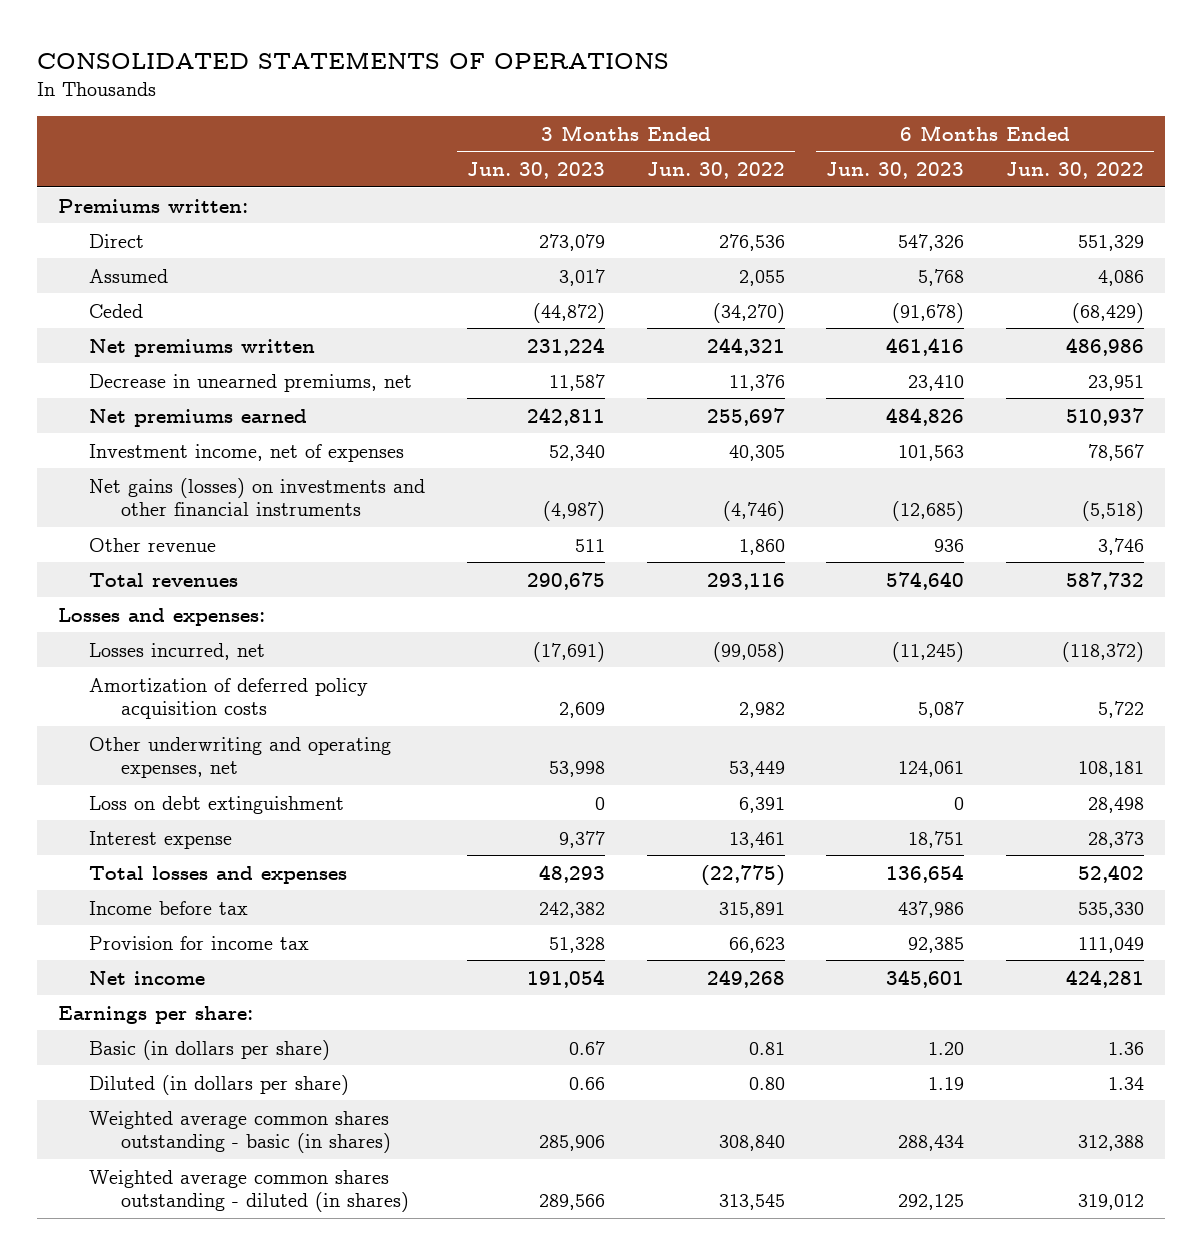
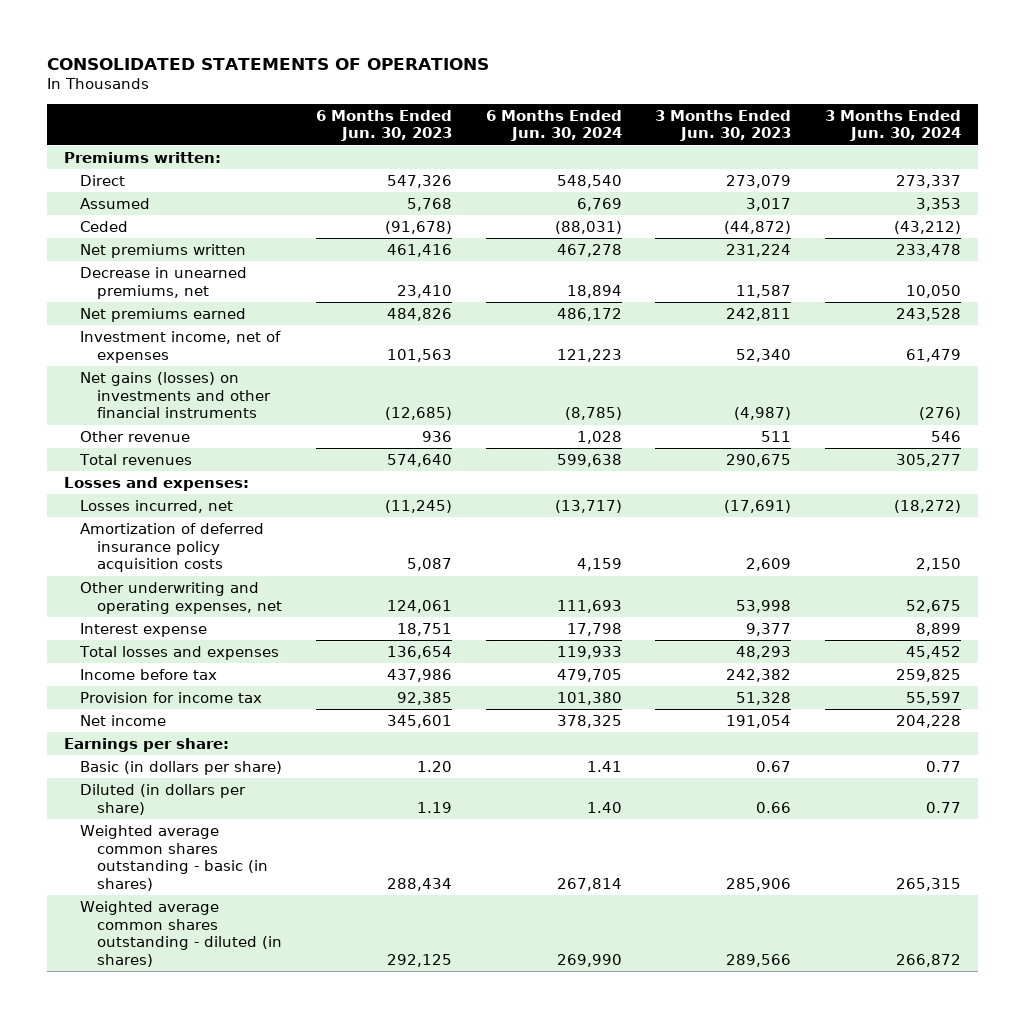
- | 3 Months Ended Jun. 30, 2023 | 3 Months Ended Jun. 30, 2022 | 6 Months Ended Jun. 30, 2023 | 6 Months Ended Jun. 30, 2022
+ | 6 Months Ended Jun. 30, 2023 | 6 Months Ended Jun. 30, 2024 | 3 Months Ended Jun. 30, 2023 | 3 Months Ended Jun. 30, 2024
- Amortization of deferred policy acquisition costs | 2,609 | 2,982 | 5,087 | 5,722
+ Amortization of deferred insurance policy acquisition costs | 5,087 | 4,159 | 2,609 | 2,150
- Loss on debt extinguishment | 0 | 6,391 | 0 | 28,498

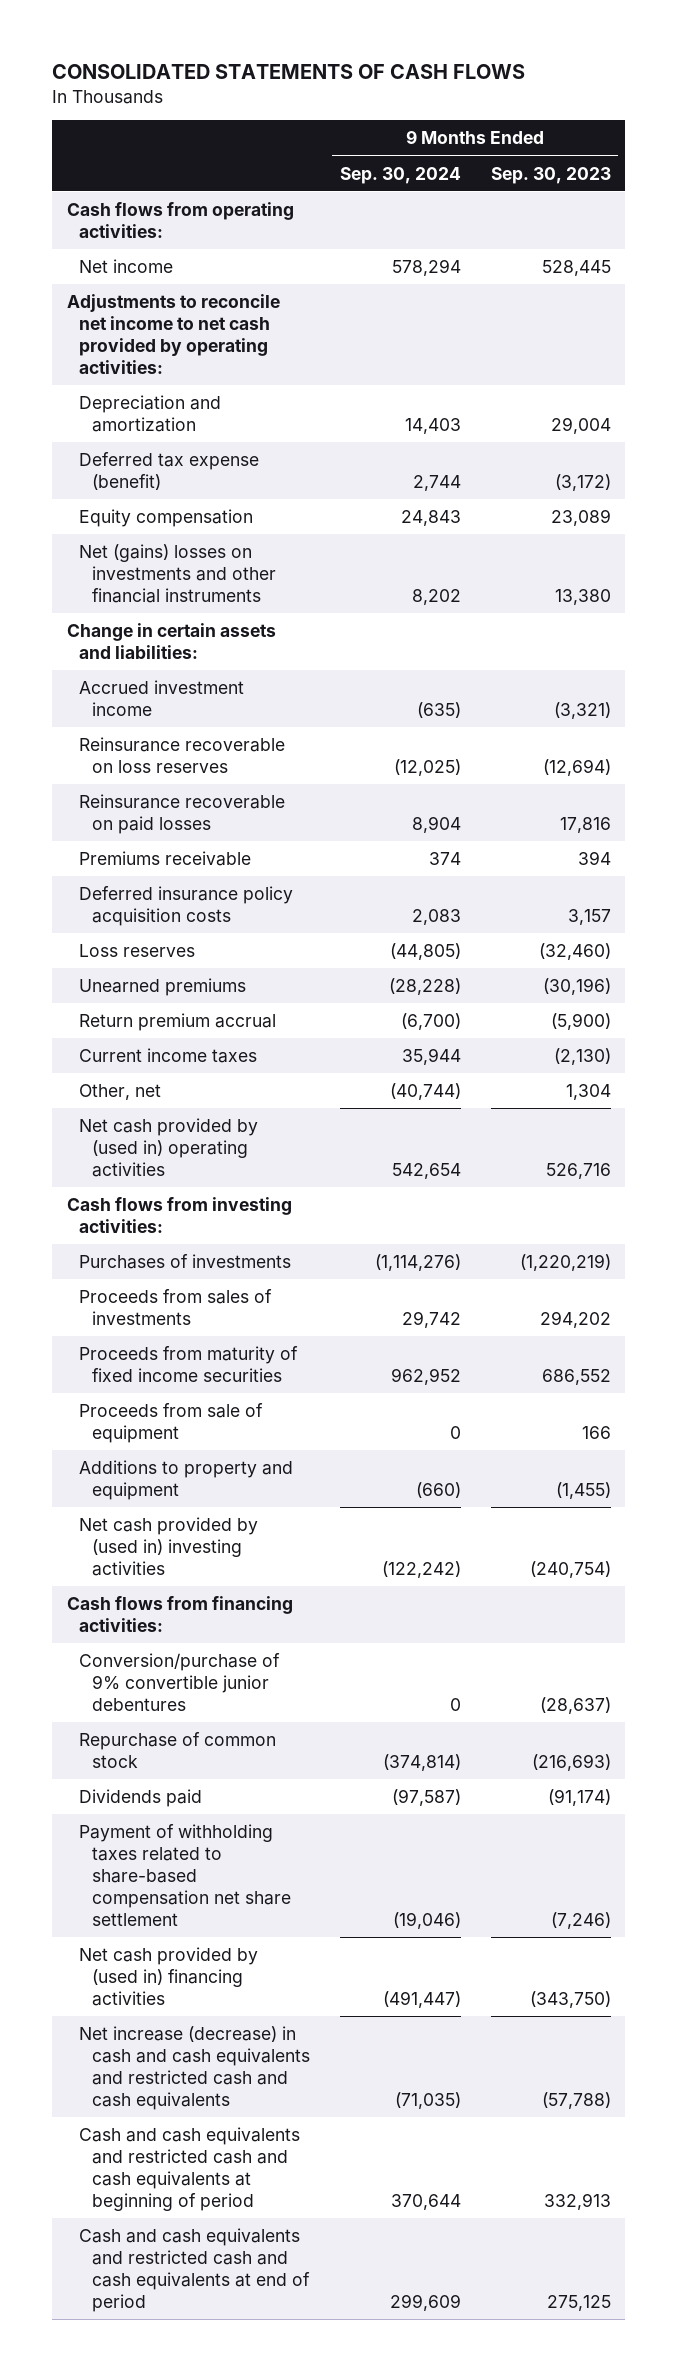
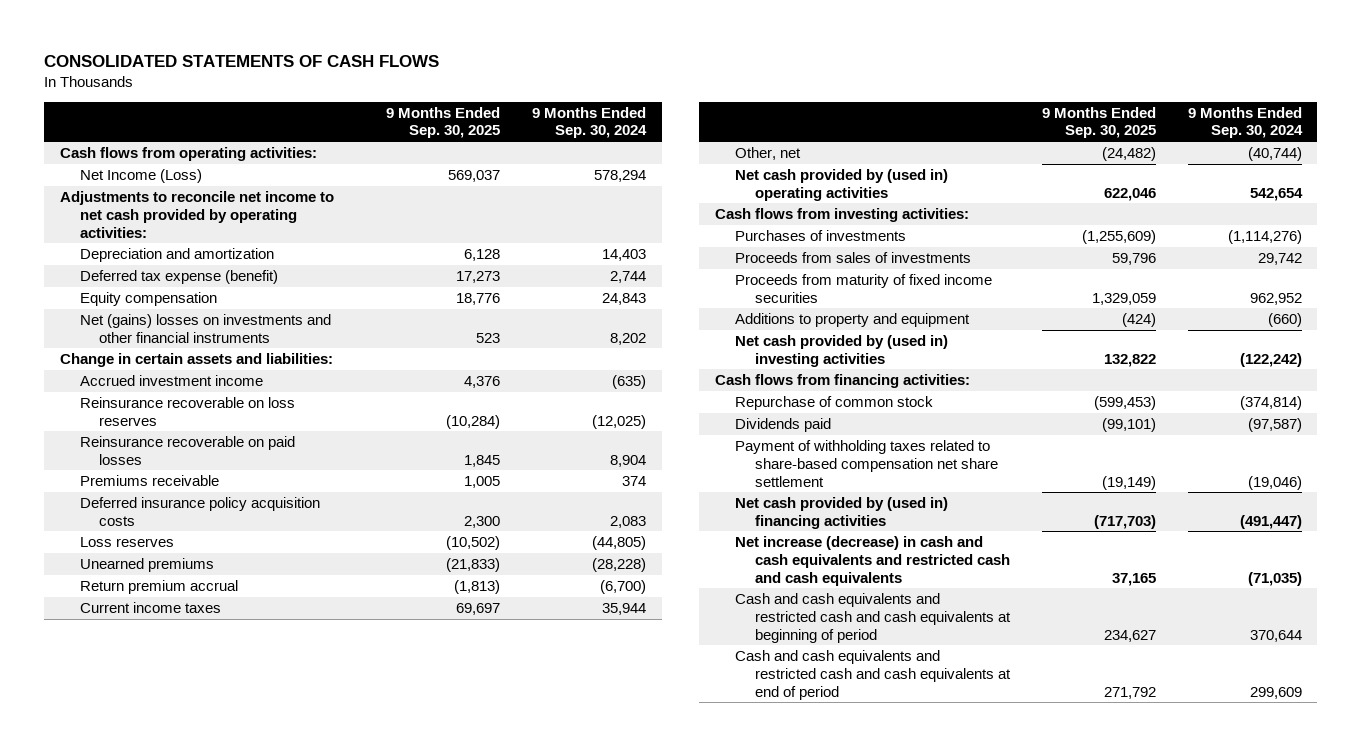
- | 9 Months Ended Sep. 30, 2024 | 9 Months Ended Sep. 30, 2023
+ | 9 Months Ended Sep. 30, 2025 | 9 Months Ended Sep. 30, 2024
- Net income | 578,294 | 528,445
+ Net Income (Loss) | 569,037 | 578,294
- Proceeds from sale of equipment | 0 | 166
- Conversion/purchase of 9% convertible junior debentures | 0 | (28,637)

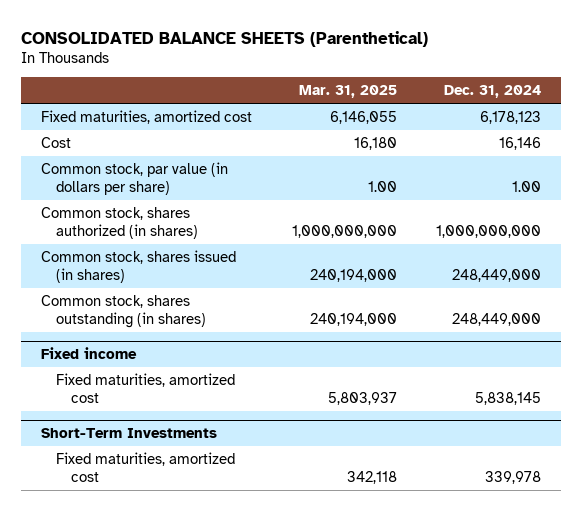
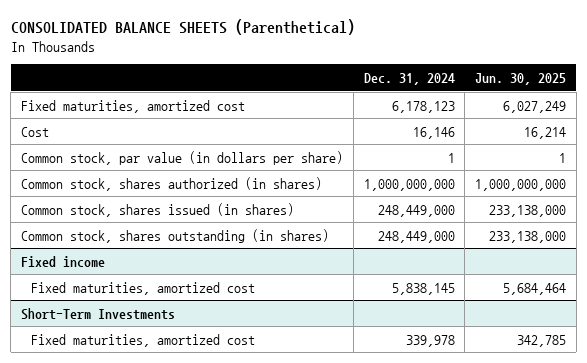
- | Mar. 31, 2025 | Dec. 31, 2024
+ | Dec. 31, 2024 | Jun. 30, 2025
- Common stock, par value (in dollars per share) | 1.00 | 1.00
+ Common stock, par value (in dollars per share) | 1 | 1

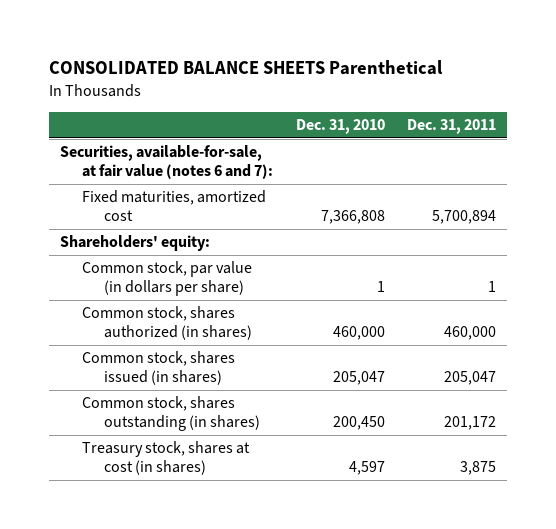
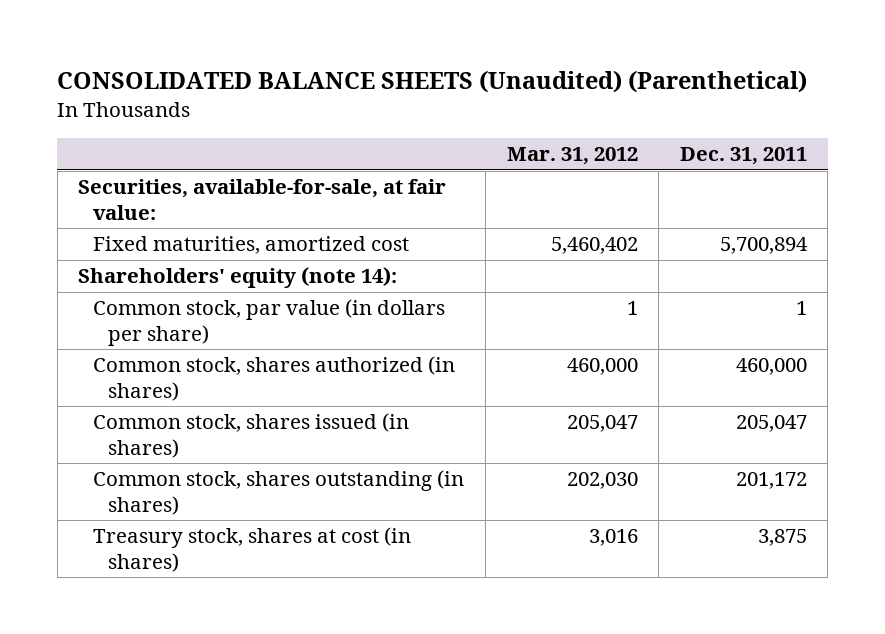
- CONSOLIDATED BALANCE SHEETS Parenthetical
+ CONSOLIDATED BALANCE SHEETS (Unaudited) (Parenthetical)
- | Dec. 31, 2010 | Dec. 31, 2011
+ | Mar. 31, 2012 | Dec. 31, 2011
- Securities, available-for-sale, at fair value (notes 6 and 7):
+ Securities, available-for-sale, at fair value:
- Shareholders' equity:
+ Shareholders' equity (note 14):

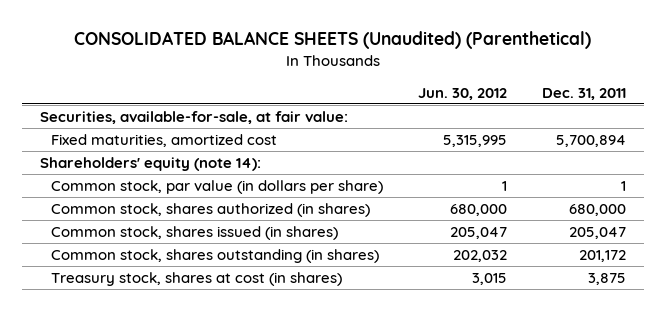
- | Mar. 31, 2012 | Dec. 31, 2011
+ | Jun. 30, 2012 | Dec. 31, 2011
- Common stock, shares authorized (in shares) | 460,000 | 460,000
+ Common stock, shares authorized (in shares) | 680,000 | 680,000

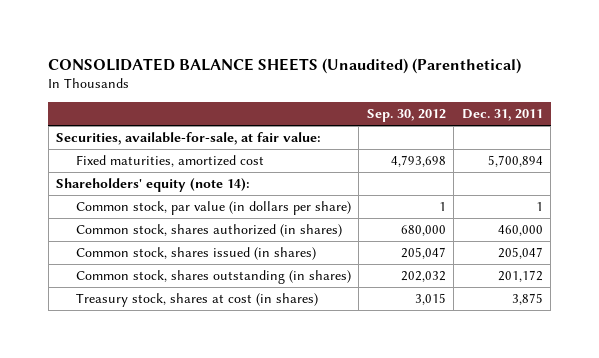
- | Jun. 30, 2012 | Dec. 31, 2011
+ | Sep. 30, 2012 | Dec. 31, 2011
- Common stock, shares authorized (in shares) | 680,000 | 680,000
+ Common stock, shares authorized (in shares) | 680,000 | 460,000

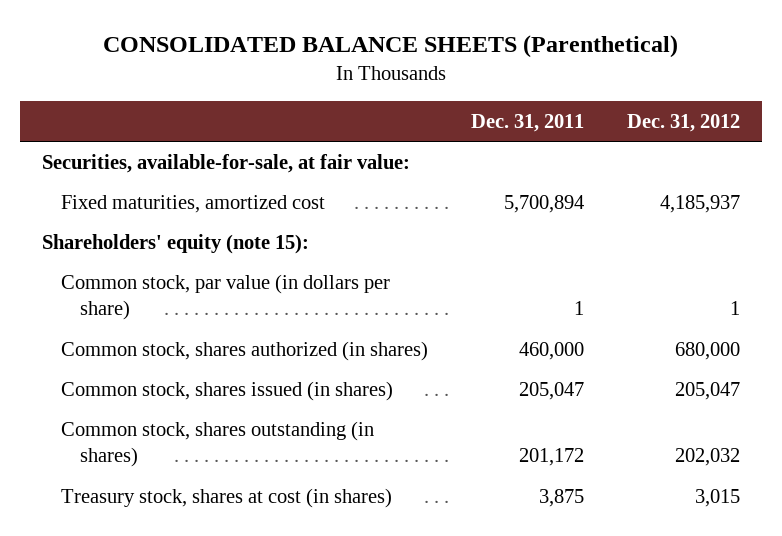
- CONSOLIDATED BALANCE SHEETS (Unaudited) (Parenthetical)
+ CONSOLIDATED BALANCE SHEETS (Parenthetical)
- | Sep. 30, 2012 | Dec. 31, 2011
+ | Dec. 31, 2011 | Dec. 31, 2012
- Shareholders' equity (note 14):
+ Shareholders' equity (note 15):

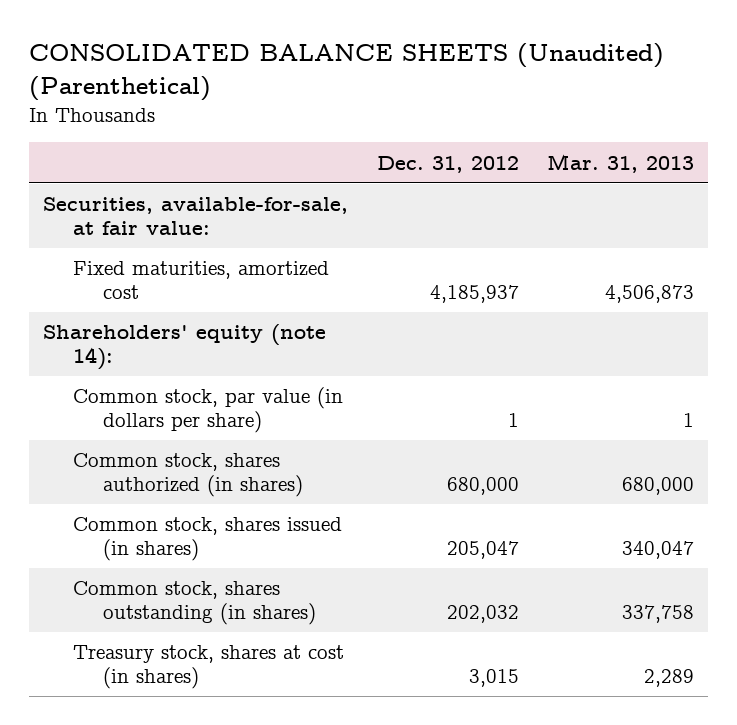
- CONSOLIDATED BALANCE SHEETS (Parenthetical)
+ CONSOLIDATED BALANCE SHEETS (Unaudited) (Parenthetical)
- | Dec. 31, 2011 | Dec. 31, 2012
+ | Dec. 31, 2012 | Mar. 31, 2013
- Shareholders' equity (note 15):
+ Shareholders' equity (note 14):

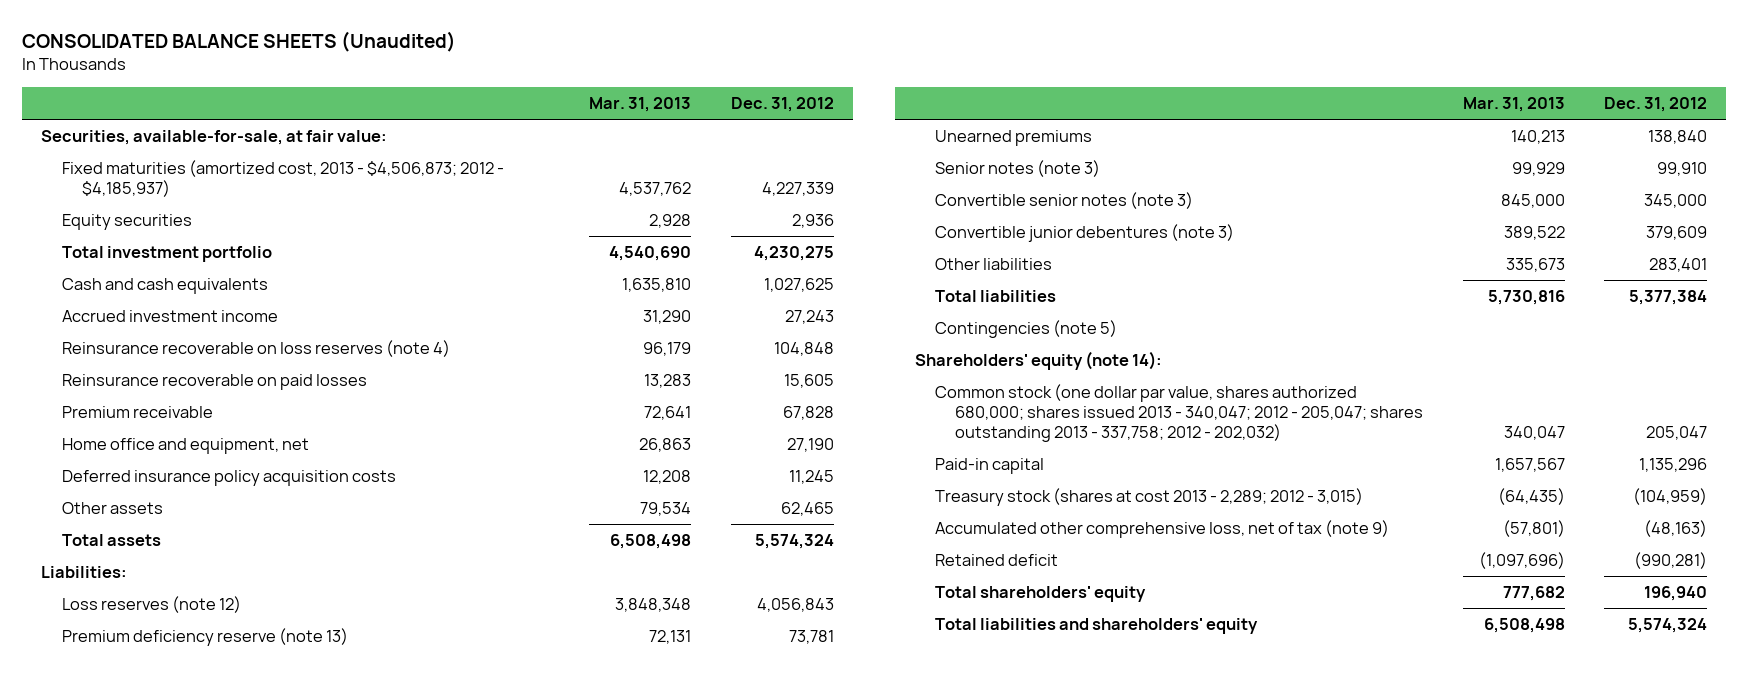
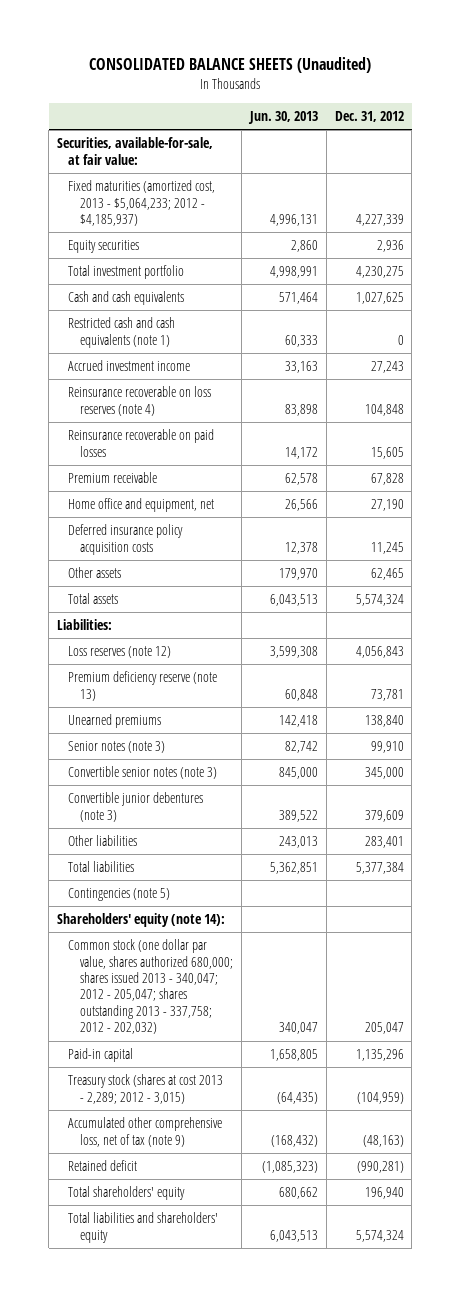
- | Mar. 31, 2013 | Dec. 31, 2012
+ | Jun. 30, 2013 | Dec. 31, 2012
- Fixed maturities (amortized cost, 2013 - $4,506,873; 2012 - $4,185,937) | 4,537,762 | 4,227,339
+ Fixed maturities (amortized cost, 2013 - $5,064,233; 2012 - $4,185,937) | 4,996,131 | 4,227,339
+ Restricted cash and cash equivalents (note 1) | 60,333 | 0

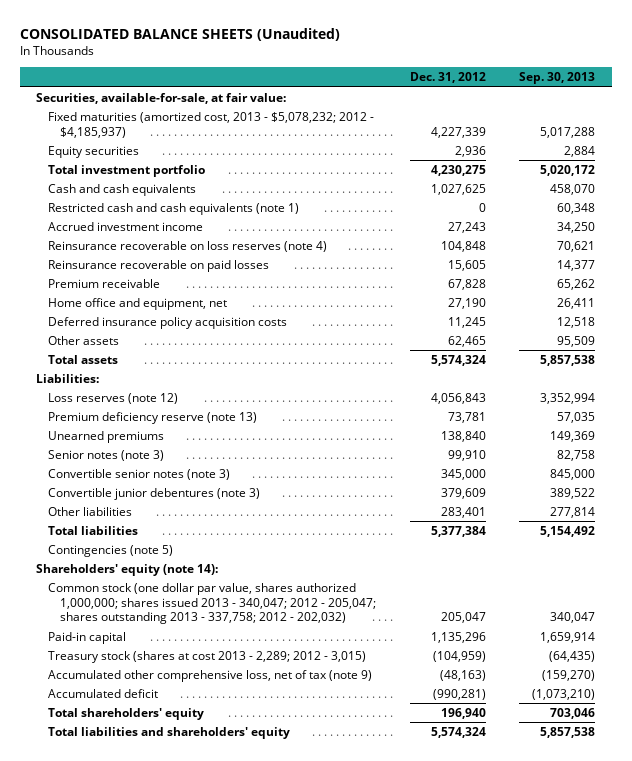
- | Jun. 30, 2013 | Dec. 31, 2012
+ | Dec. 31, 2012 | Sep. 30, 2013
- Fixed maturities (amortized cost, 2013 - $5,064,233; 2012 - $4,185,937) | 4,996,131 | 4,227,339
+ Fixed maturities (amortized cost, 2013 - $5,078,232; 2012 - $4,185,937) | 4,227,339 | 5,017,288
- Common stock (one dollar par value, shares authorized 680,000; shares issued 2013 - 340,047; 2012 - 205,047; shares outstanding 2013 - 337,758; 2012 - 202,032) | 340,047 | 205,047
+ Common stock (one dollar par value, shares authorized 1,000,000; shares issued 2013 - 340,047; 2012 - 205,047; shares outstanding 2013 - 337,758; 2012 - 202,032) | 205,047 | 340,047
- Retained deficit | (1,085,323) | (990,281)
+ Accumulated deficit | (990,281) | (1,073,210)

